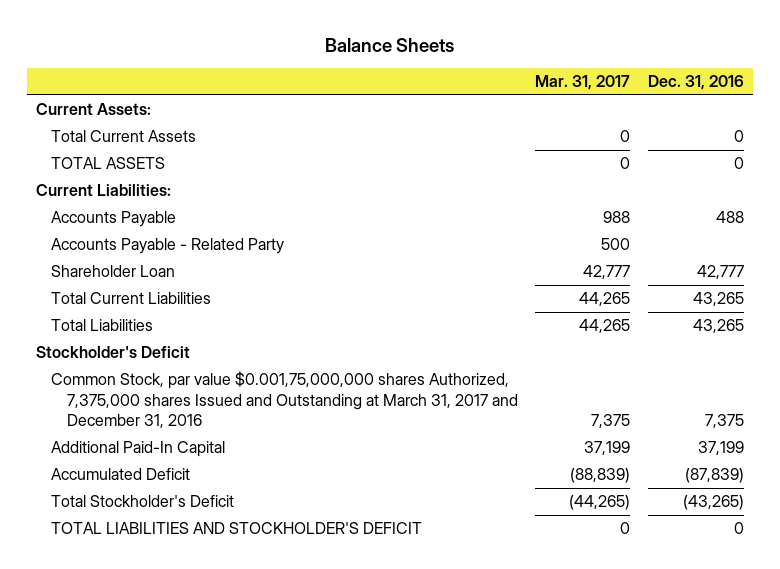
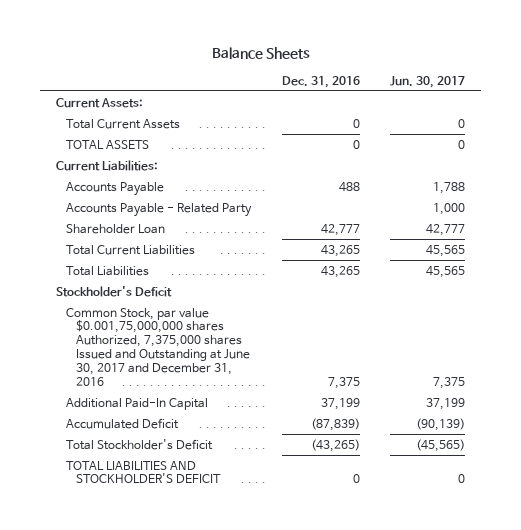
- | Mar. 31, 2017 | Dec. 31, 2016
+ | Dec. 31, 2016 | Jun. 30, 2017
- Common Stock, par value $0.001,75,000,000 shares Authorized, 7,375,000 shares Issued and Outstanding at March 31, 2017 and December 31, 2016 | 7,375 | 7,375
+ Common Stock, par value $0.001,75,000,000 shares Authorized, 7,375,000 shares Issued and Outstanding at June 30, 2017 and December 31, 2016 | 7,375 | 7,375

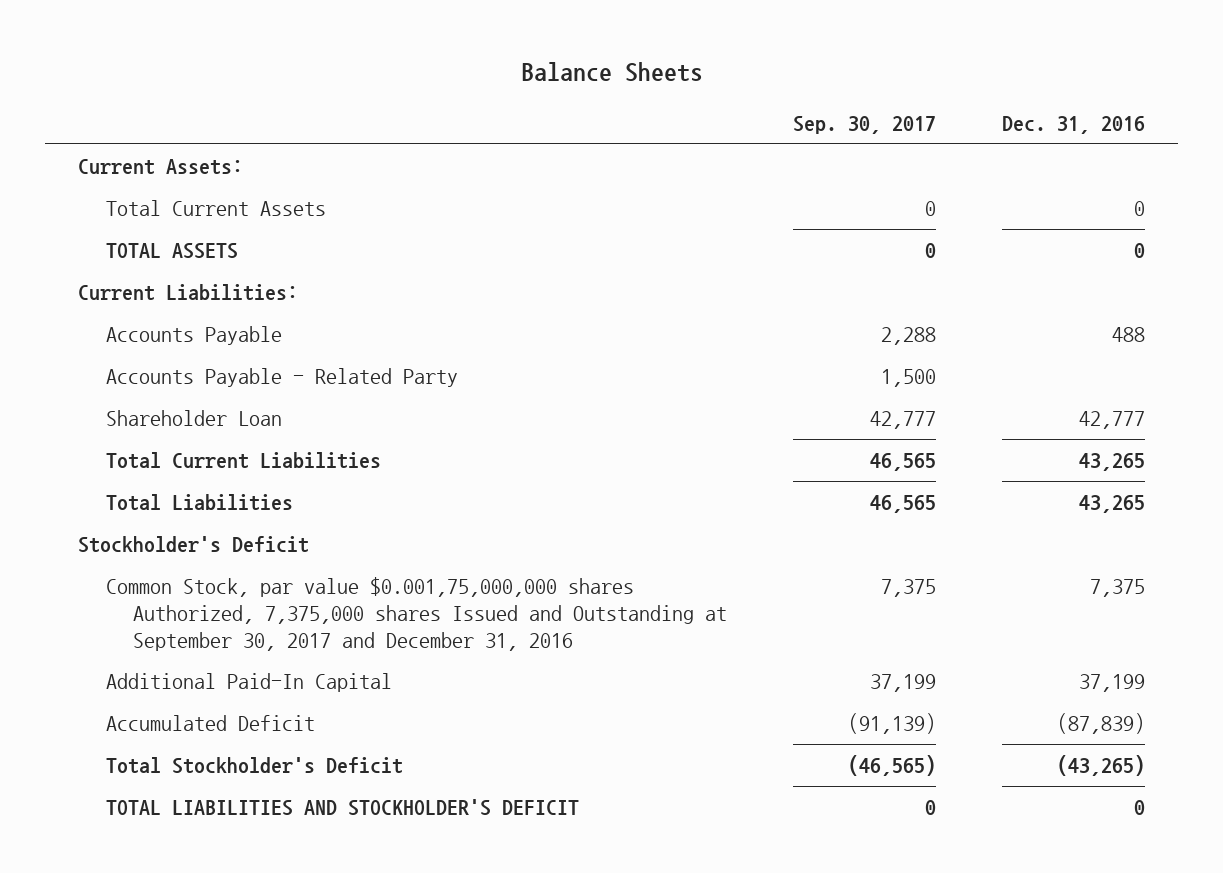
- | Dec. 31, 2016 | Jun. 30, 2017
+ | Sep. 30, 2017 | Dec. 31, 2016
- Common Stock, par value $0.001,75,000,000 shares Authorized, 7,375,000 shares Issued and Outstanding at June 30, 2017 and December 31, 2016 | 7,375 | 7,375
+ Common Stock, par value $0.001,75,000,000 shares Authorized, 7,375,000 shares Issued and Outstanding at September 30, 2017 and December 31, 2016 | 7,375 | 7,375

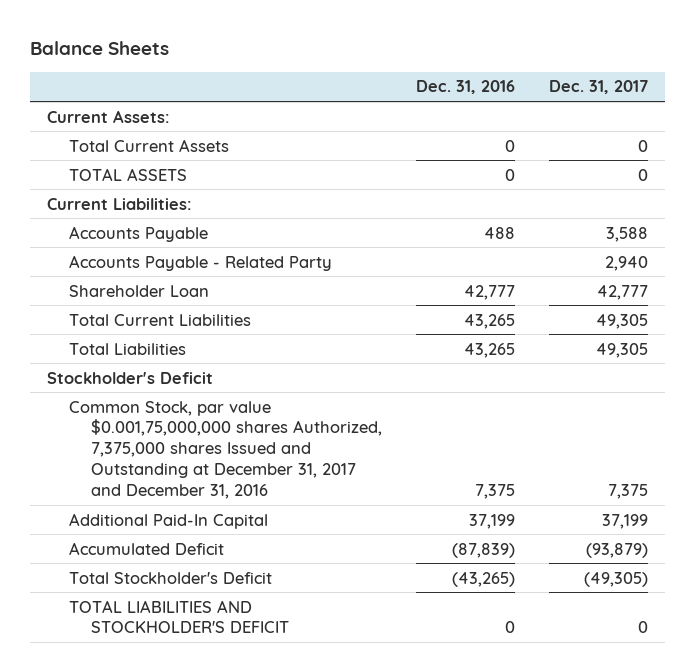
- | Sep. 30, 2017 | Dec. 31, 2016
+ | Dec. 31, 2016 | Dec. 31, 2017
- Common Stock, par value $0.001,75,000,000 shares Authorized, 7,375,000 shares Issued and Outstanding at September 30, 2017 and December 31, 2016 | 7,375 | 7,375
+ Common Stock, par value $0.001,75,000,000 shares Authorized, 7,375,000 shares Issued and Outstanding at December 31, 2017 and December 31, 2016 | 7,375 | 7,375

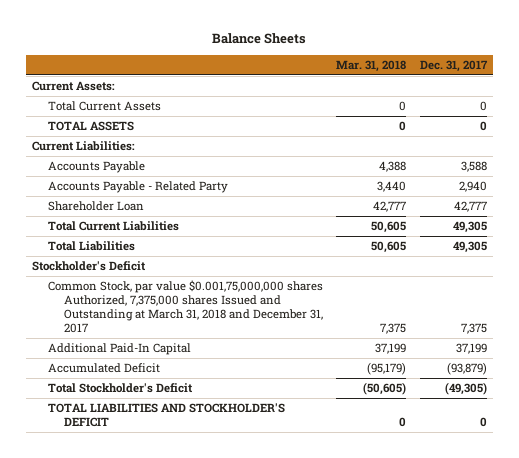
- | Dec. 31, 2016 | Dec. 31, 2017
+ | Mar. 31, 2018 | Dec. 31, 2017
- Common Stock, par value $0.001,75,000,000 shares Authorized, 7,375,000 shares Issued and Outstanding at December 31, 2017 and December 31, 2016 | 7,375 | 7,375
+ Common Stock, par value $0.001,75,000,000 shares Authorized, 7,375,000 shares Issued and Outstanding at March 31, 2018 and December 31, 2017 | 7,375 | 7,375

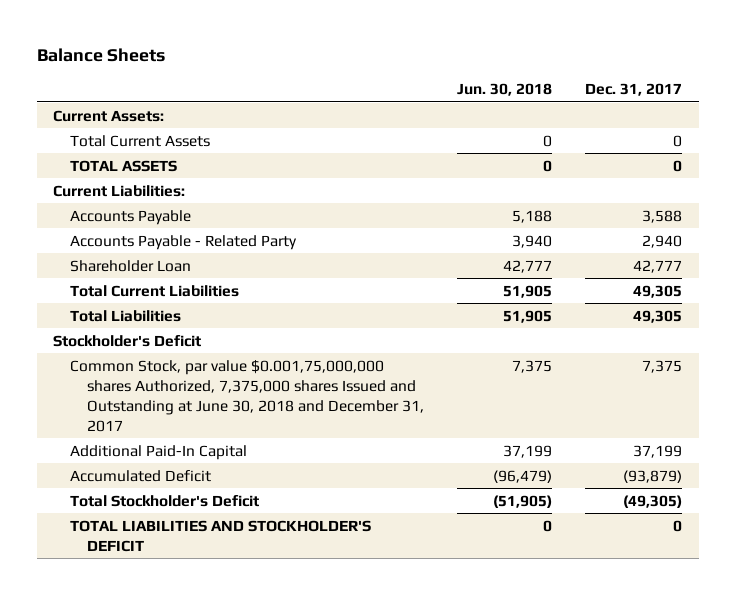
- | Mar. 31, 2018 | Dec. 31, 2017
+ | Jun. 30, 2018 | Dec. 31, 2017
- Common Stock, par value $0.001,75,000,000 shares Authorized, 7,375,000 shares Issued and Outstanding at March 31, 2018 and December 31, 2017 | 7,375 | 7,375
+ Common Stock, par value $0.001,75,000,000 shares Authorized, 7,375,000 shares Issued and Outstanding at June 30, 2018 and December 31, 2017 | 7,375 | 7,375

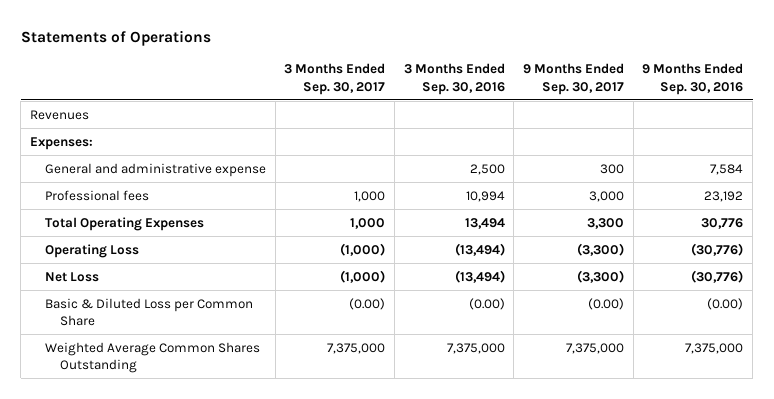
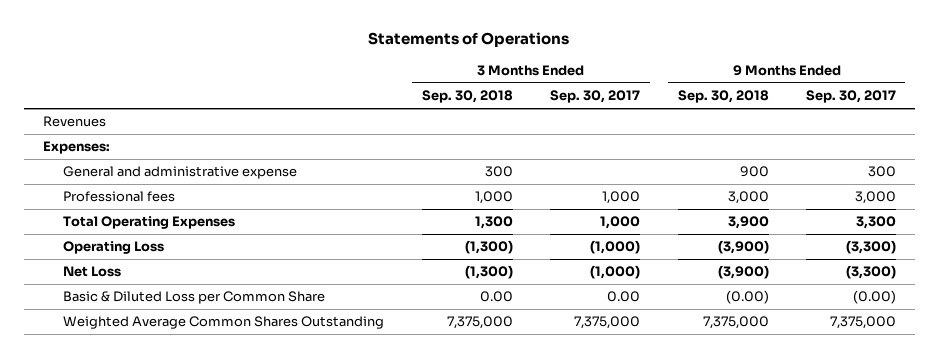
- | 3 Months Ended Sep. 30, 2017 | 3 Months Ended Sep. 30, 2016 | 9 Months Ended Sep. 30, 2017 | 9 Months Ended Sep. 30, 2016
+ | 3 Months Ended Sep. 30, 2018 | 3 Months Ended Sep. 30, 2017 | 9 Months Ended Sep. 30, 2018 | 9 Months Ended Sep. 30, 2017
- Basic & Diluted Loss per Common Share | (0.00) | (0.00) | (0.00) | (0.00)
+ Basic & Diluted Loss per Common Share | 0.00 | 0.00 | (0.00) | (0.00)

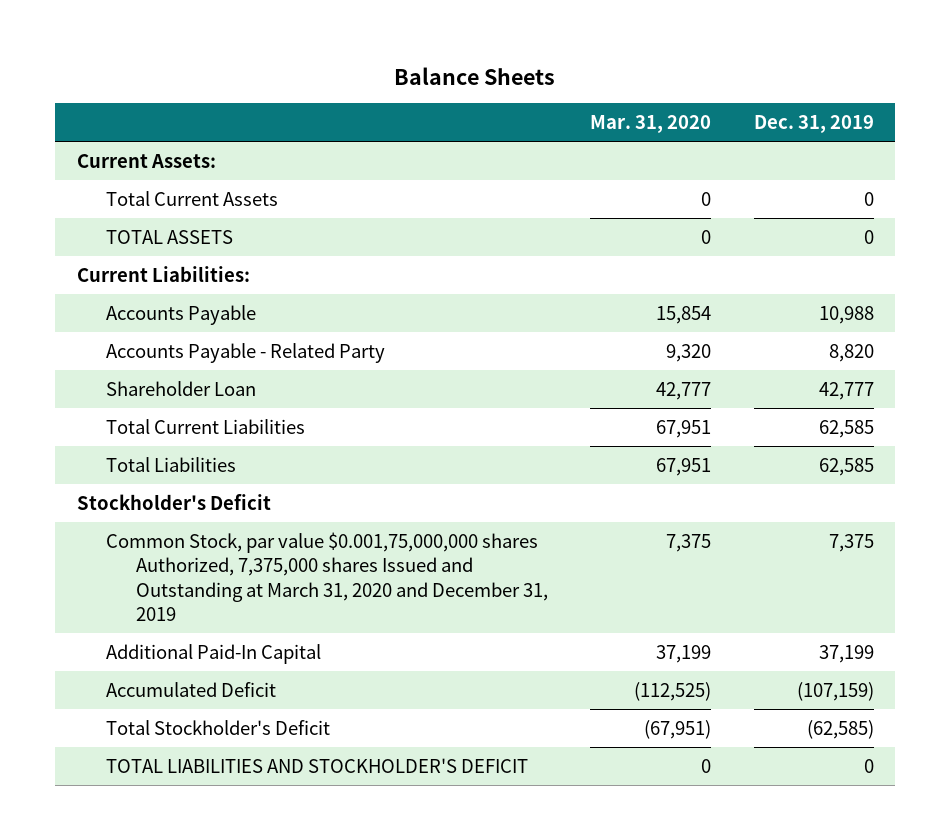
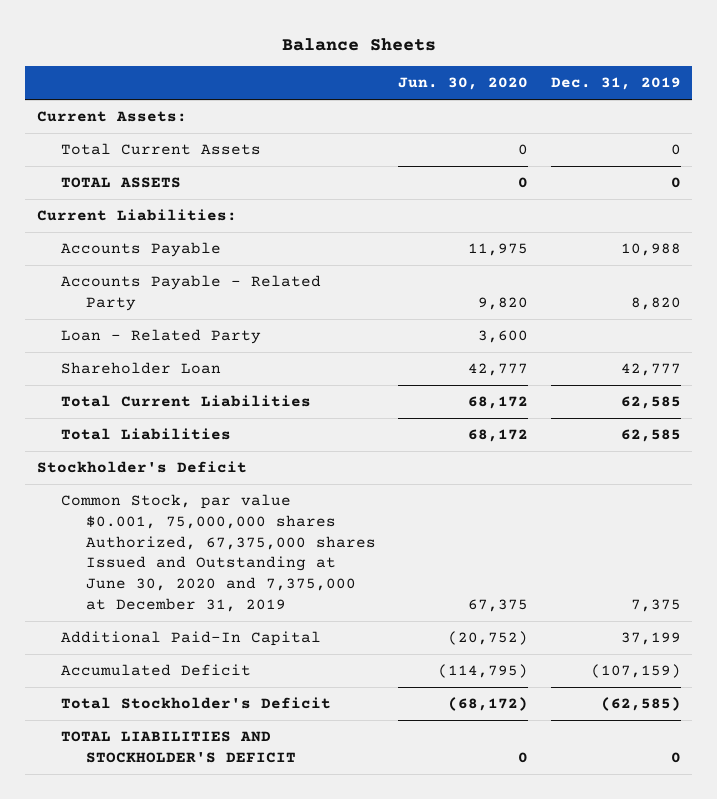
- | Mar. 31, 2020 | Dec. 31, 2019
+ | Jun. 30, 2020 | Dec. 31, 2019
+ Loan - Related Party | 3,600 |
- Common Stock, par value $0.001,75,000,000 shares Authorized, 7,375,000 shares Issued and Outstanding at March 31, 2020 and December 31, 2019 | 7,375 | 7,375
+ Common Stock, par value $0.001, 75,000,000 shares Authorized, 67,375,000 shares Issued and Outstanding at June 30, 2020 and 7,375,000 at December 31, 2019 | 67,375 | 7,375

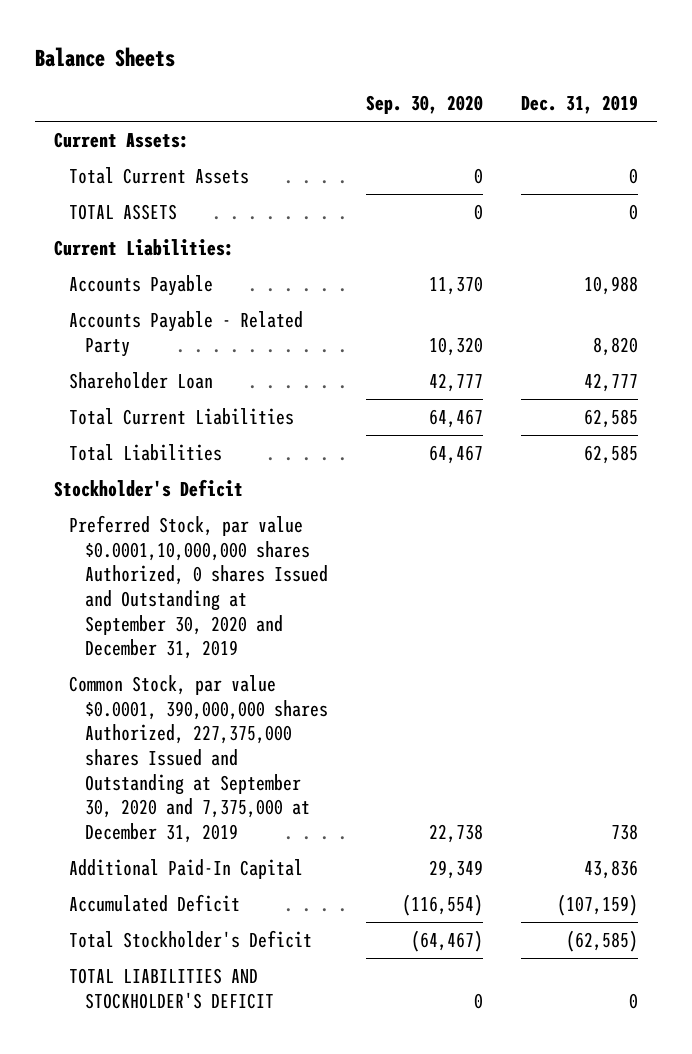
- | Jun. 30, 2020 | Dec. 31, 2019
+ | Sep. 30, 2020 | Dec. 31, 2019
- Loan - Related Party | 3,600 |
- Common Stock, par value $0.001, 75,000,000 shares Authorized, 67,375,000 shares Issued and Outstanding at June 30, 2020 and 7,375,000 at December 31, 2019 | 67,375 | 7,375
- Additional Paid-In Capital | (20,752) | 37,199
+ Preferred Stock, par value $0.0001,10,000,000 shares Authorized, 0 shares Issued and Outstanding at September 30, 2020 and December 31, 2019
+ Common Stock, par value $0.0001, 390,000,000 shares Authorized, 227,375,000 shares Issued and Outstanding at September 30, 2020 and 7,375,000 at December 31, 2019 | 22,738 | 738
+ Additional Paid-In Capital | 29,349 | 43,836

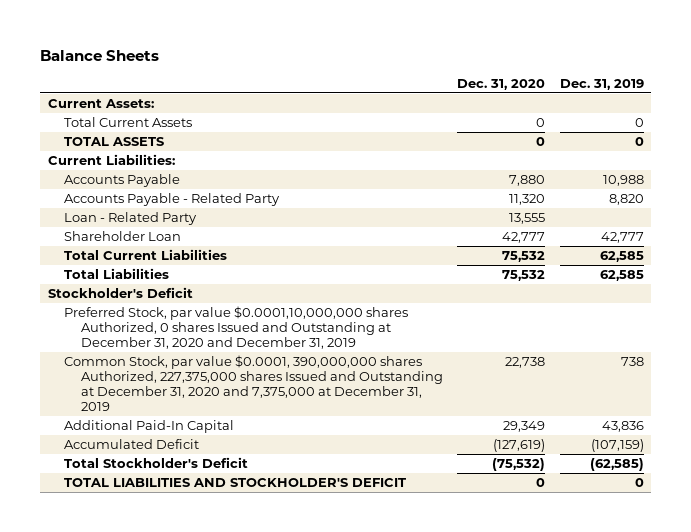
- | Sep. 30, 2020 | Dec. 31, 2019
+ | Dec. 31, 2020 | Dec. 31, 2019
+ Loan - Related Party | 13,555 |
- Preferred Stock, par value $0.0001,10,000,000 shares Authorized, 0 shares Issued and Outstanding at September 30, 2020 and December 31, 2019
- Common Stock, par value $0.0001, 390,000,000 shares Authorized, 227,375,000 shares Issued and Outstanding at September 30, 2020 and 7,375,000 at December 31, 2019 | 22,738 | 738
+ Preferred Stock, par value $0.0001,10,000,000 shares Authorized, 0 shares Issued and Outstanding at December 31, 2020 and December 31, 2019
+ Common Stock, par value $0.0001, 390,000,000 shares Authorized, 227,375,000 shares Issued and Outstanding at December 31, 2020 and 7,375,000 at December 31, 2019 | 22,738 | 738

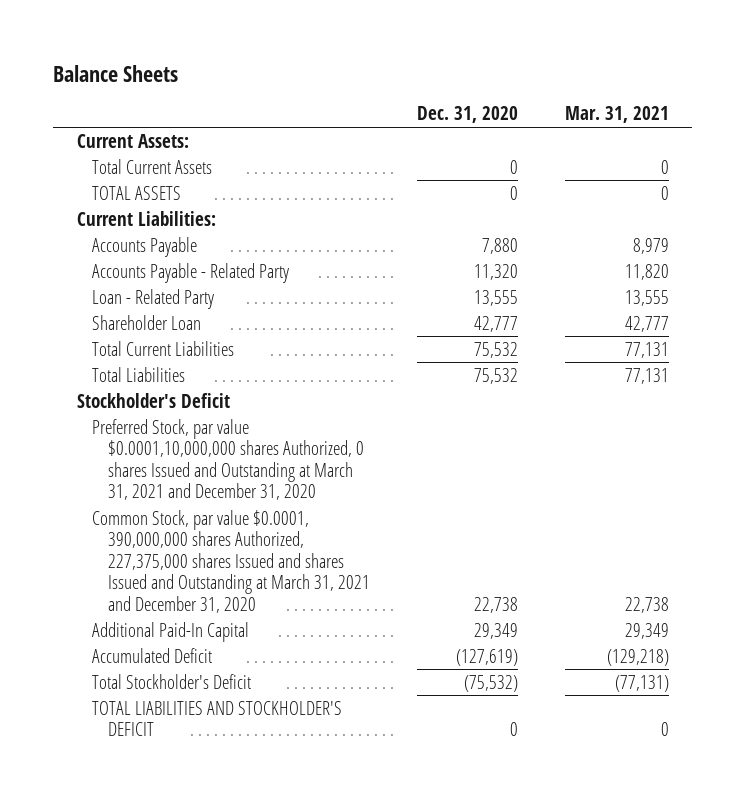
- | Dec. 31, 2020 | Dec. 31, 2019
+ | Dec. 31, 2020 | Mar. 31, 2021
- Preferred Stock, par value $0.0001,10,000,000 shares Authorized, 0 shares Issued and Outstanding at December 31, 2020 and December 31, 2019
- Common Stock, par value $0.0001, 390,000,000 shares Authorized, 227,375,000 shares Issued and Outstanding at December 31, 2020 and 7,375,000 at December 31, 2019 | 22,738 | 738
+ Preferred Stock, par value $0.0001,10,000,000 shares Authorized, 0 shares Issued and Outstanding at March 31, 2021 and December 31, 2020
+ Common Stock, par value $0.0001, 390,000,000 shares Authorized, 227,375,000 shares Issued and shares Issued and Outstanding at March 31, 2021 and December 31, 2020 | 22,738 | 22,738

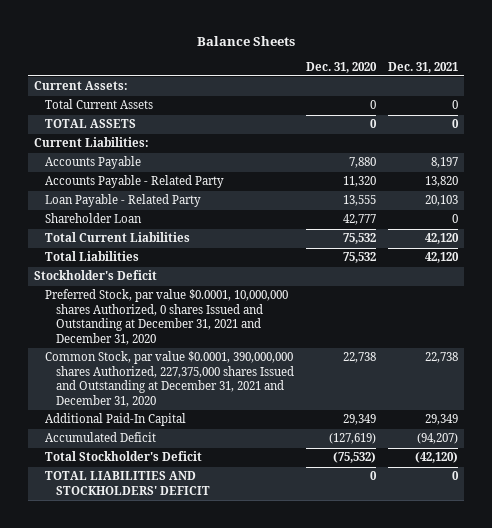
- | Dec. 31, 2020 | Mar. 31, 2021
+ | Dec. 31, 2020 | Dec. 31, 2021
- Loan - Related Party | 13,555 | 13,555
+ Loan Payable - Related Party | 13,555 | 20,103
- Preferred Stock, par value $0.0001,10,000,000 shares Authorized, 0 shares Issued and Outstanding at March 31, 2021 and December 31, 2020
- Common Stock, par value $0.0001, 390,000,000 shares Authorized, 227,375,000 shares Issued and shares Issued and Outstanding at March 31, 2021 and December 31, 2020 | 22,738 | 22,738
+ Preferred Stock, par value $0.0001, 10,000,000 shares Authorized, 0 shares Issued and Outstanding at December 31, 2021 and December 31, 2020
+ Common Stock, par value $0.0001, 390,000,000 shares Authorized, 227,375,000 shares Issued and Outstanding at December 31, 2021 and December 31, 2020 | 22,738 | 22,738
- TOTAL LIABILITIES AND STOCKHOLDER'S DEFICIT | 0 | 0
+ TOTAL LIABILITIES AND STOCKHOLDERS' DEFICIT | 0 | 0

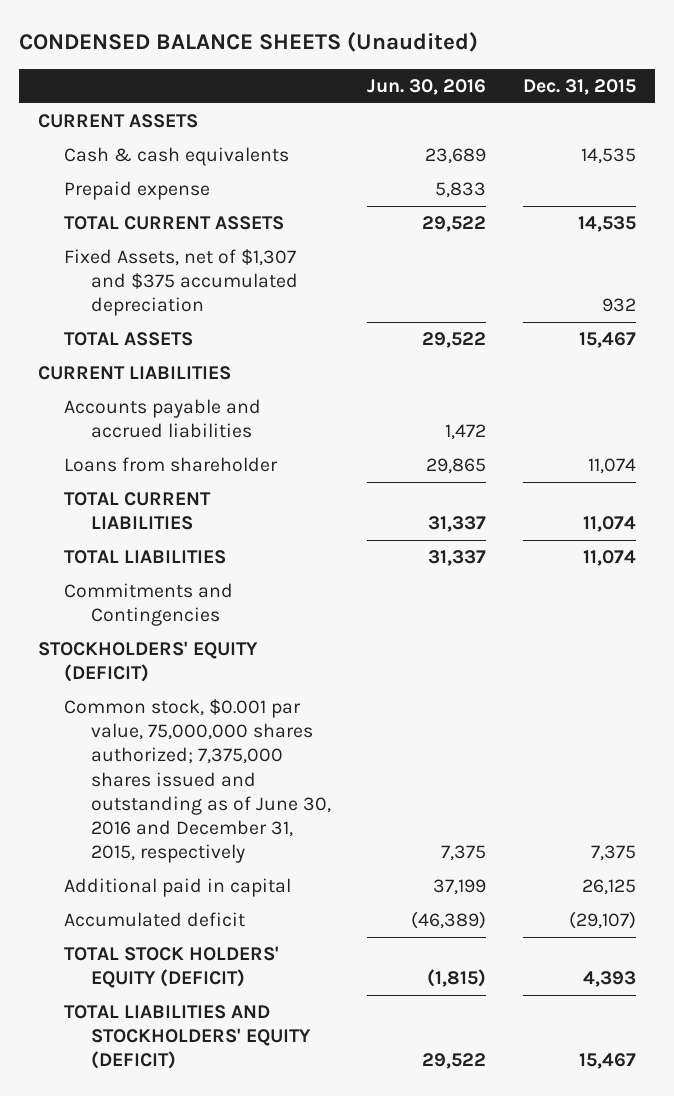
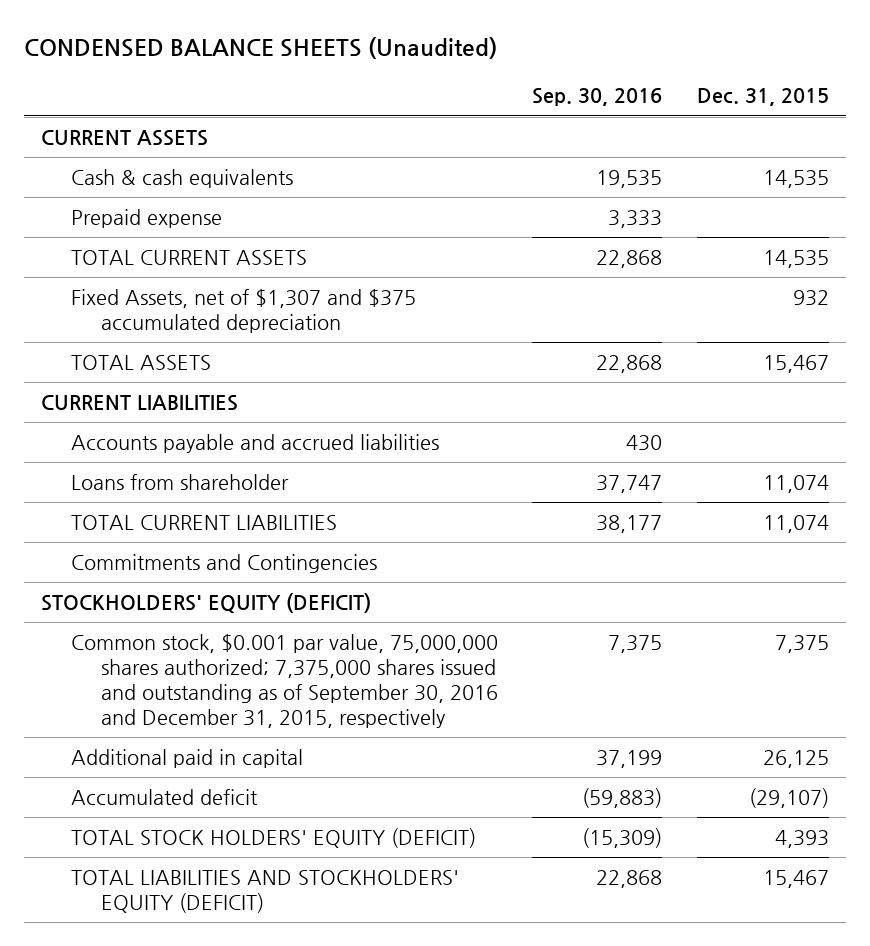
- | Jun. 30, 2016 | Dec. 31, 2015
+ | Sep. 30, 2016 | Dec. 31, 2015
- TOTAL LIABILITIES | 31,337 | 11,074
- Common stock, $0.001 par value, 75,000,000 shares authorized; 7,375,000 shares issued and outstanding as of June 30, 2016 and December 31, 2015, respectively | 7,375 | 7,375
+ Common stock, $0.001 par value, 75,000,000 shares authorized; 7,375,000 shares issued and outstanding as of September 30, 2016 and December 31, 2015, respectively | 7,375 | 7,375

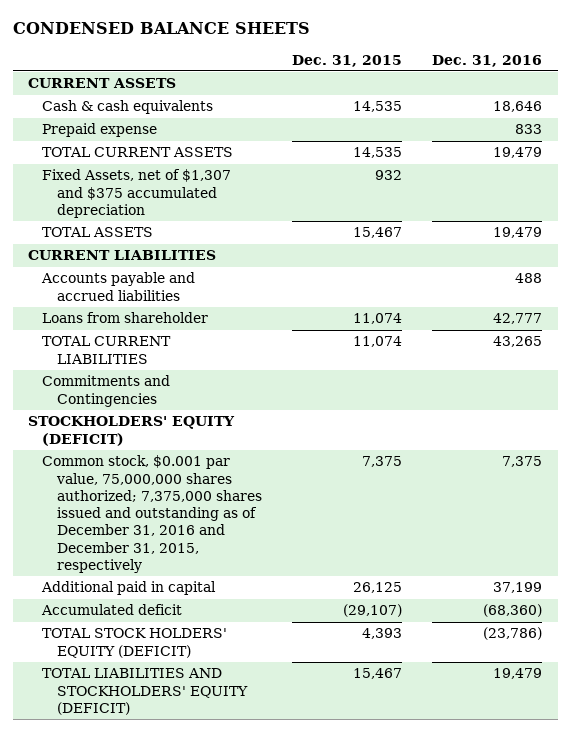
- CONDENSED BALANCE SHEETS (Unaudited)
+ CONDENSED BALANCE SHEETS
- | Sep. 30, 2016 | Dec. 31, 2015
+ | Dec. 31, 2015 | Dec. 31, 2016
- Common stock, $0.001 par value, 75,000,000 shares authorized; 7,375,000 shares issued and outstanding as of September 30, 2016 and December 31, 2015, respectively | 7,375 | 7,375
+ Common stock, $0.001 par value, 75,000,000 shares authorized; 7,375,000 shares issued and outstanding as of December 31, 2016 and December 31, 2015, respectively | 7,375 | 7,375

